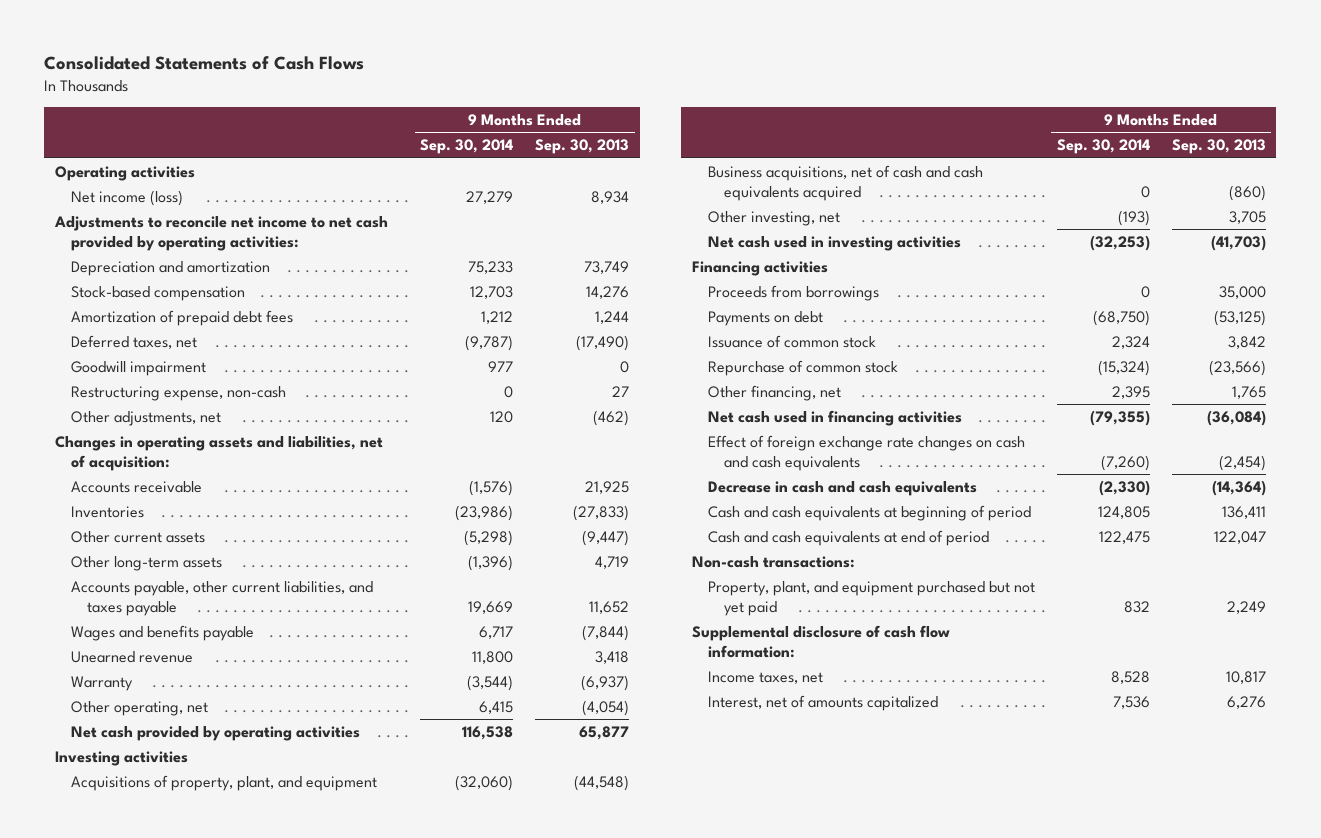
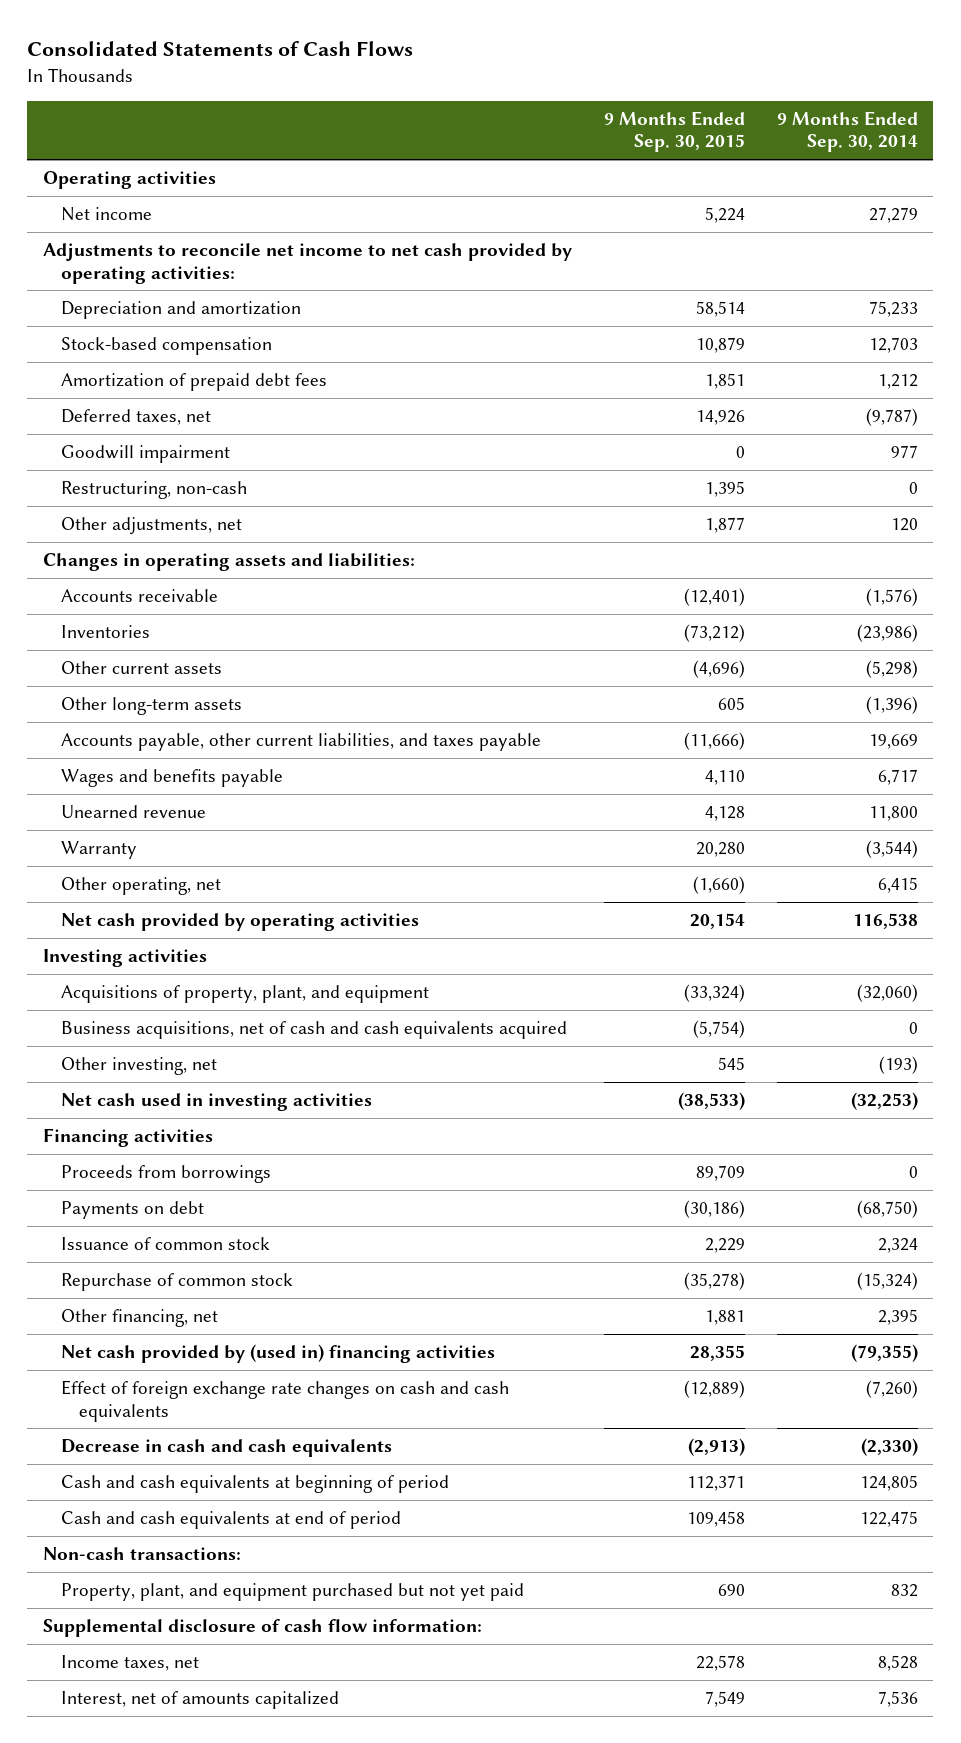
- | 9 Months Ended Sep. 30, 2014 | 9 Months Ended Sep. 30, 2013
+ | 9 Months Ended Sep. 30, 2015 | 9 Months Ended Sep. 30, 2014
- Net income (loss) | 27,279 | 8,934
+ Net income | 5,224 | 27,279
- Restructuring expense, non-cash | 0 | 27
+ Restructuring, non-cash | 1,395 | 0
- Changes in operating assets and liabilities, net of acquisition:
+ Changes in operating assets and liabilities:
- Net cash used in financing activities | (79,355) | (36,084)
+ Net cash provided by (used in) financing activities | 28,355 | (79,355)

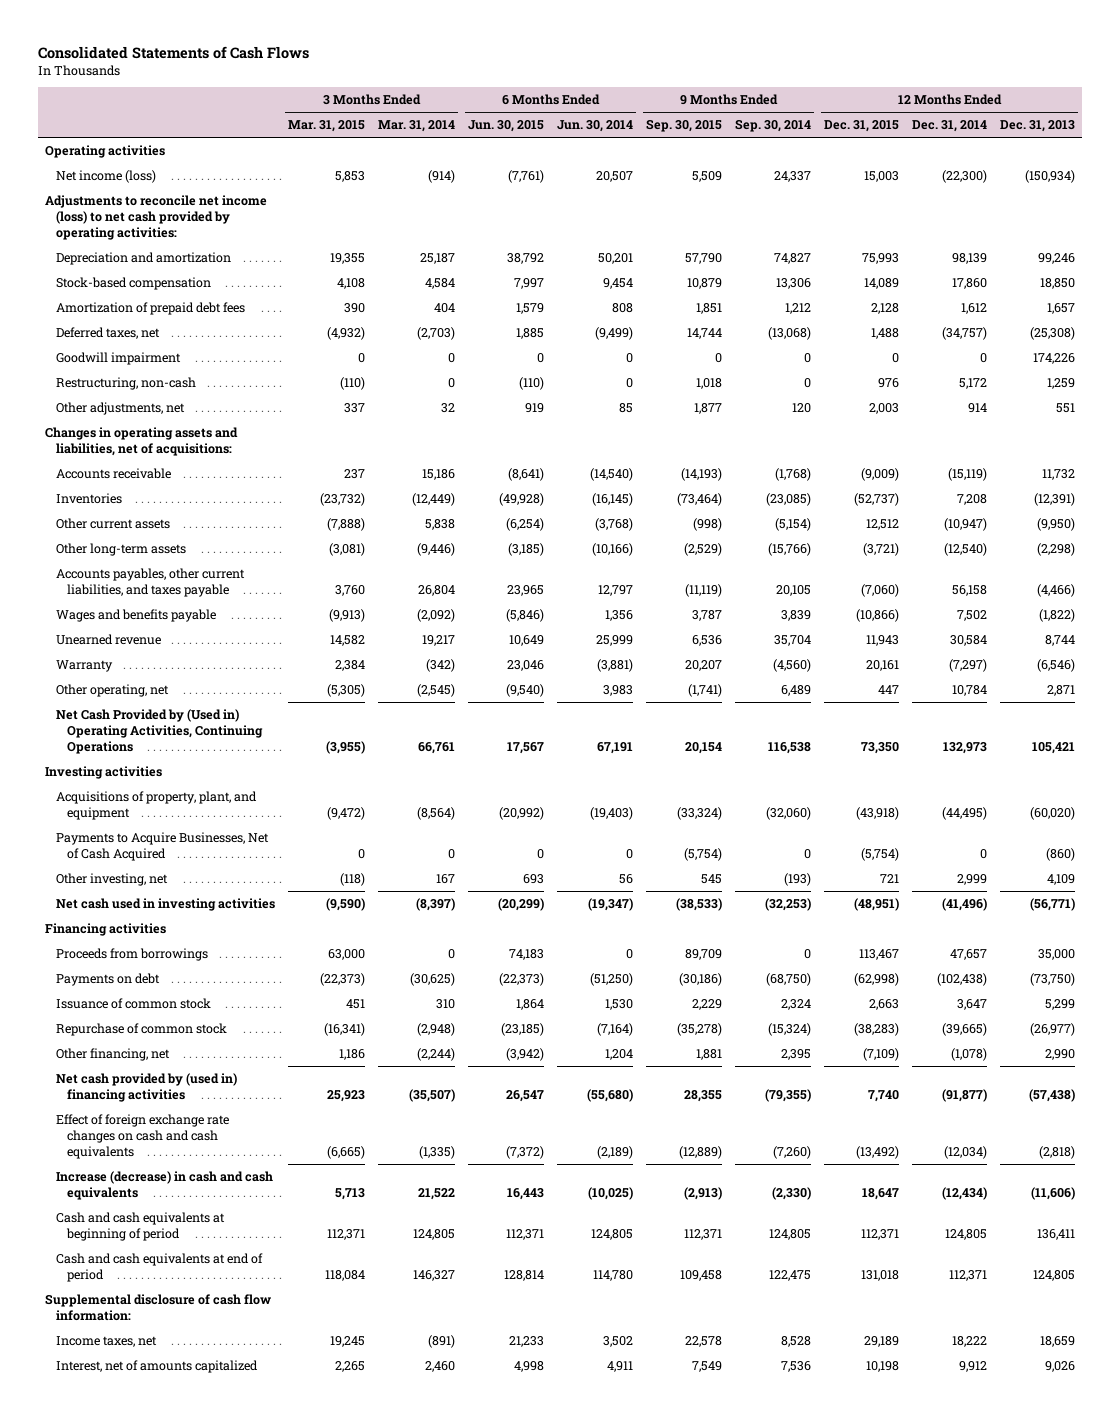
- | 9 Months Ended Sep. 30, 2015 | 9 Months Ended Sep. 30, 2014
+ | 3 Months Ended Mar. 31, 2015 | 3 Months Ended Mar. 31, 2014 | 6 Months Ended Jun. 30, 2015 | 6 Months Ended Jun. 30, 2014 | 9 Months Ended Sep. 30, 2015 | 9 Months Ended Sep. 30, 2014 | 12 Months Ended Dec. 31, 2015 | 12 Months Ended Dec. 31, 2014 | 12 Months Ended Dec. 31, 2013
- Net income | 5,224 | 27,279
- Adjustments to reconcile net income to net cash provided by operating activities:
- Depreciation and amortization | 58,514 | 75,233
- Stock-based compensation | 10,879 | 12,703
+ Net income (loss) | 5,853 | (914) | (7,761) | 20,507 | 5,509 | 24,337 | 15,003 | (22,300) | (150,934)
+ Adjustments to reconcile net income (loss) to net cash provided by operating activities:
+ Depreciation and amortization | 19,355 | 25,187 | 38,792 | 50,201 | 57,790 | 74,827 | 75,993 | 98,139 | 99,246
+ Stock-based compensation | 4,108 | 4,584 | 7,997 | 9,454 | 10,879 | 13,306 | 14,089 | 17,860 | 18,850
- Deferred taxes, net | 14,926 | (9,787)
- Goodwill impairment | 0 | 977
- Restructuring, non-cash | 1,395 | 0
+ Deferred taxes, net | (4,932) | (2,703) | 1,885 | (9,499) | 14,744 | (13,068) | 1,488 | (34,757) | (25,308)
+ Goodwill impairment | 0 | 0 | 0 | 0 | 0 | 0 | 0 | 0 | 174,226
+ Restructuring, non-cash | (110) | 0 | (110) | 0 | 1,018 | 0 | 976 | 5,172 | 1,259
- Changes in operating assets and liabilities:
- Accounts receivable | (12,401) | (1,576)
- Inventories | (73,212) | (23,986)
- Other current assets | (4,696) | (5,298)
- Other long-term assets | 605 | (1,396)
- Accounts payable, other current liabilities, and taxes payable | (11,666) | 19,669
- Wages and benefits payable | 4,110 | 6,717
- Unearned revenue | 4,128 | 11,800
- Warranty | 20,280 | (3,544)
- Other operating, net | (1,660) | 6,415
- Net cash provided by operating activities | 20,154 | 116,538
+ Changes in operating assets and liabilities, net of acquisitions:
+ Accounts receivable | 237 | 15,186 | (8,641) | (14,540) | (14,193) | (1,768) | (9,009) | (15,119) | 11,732
+ Inventories | (23,732) | (12,449) | (49,928) | (16,145) | (73,464) | (23,085) | (52,737) | 7,208 | (12,391)
+ Other current assets | (7,888) | 5,838 | (6,254) | (3,768) | (998) | (5,154) | 12,512 | (10,947) | (9,950)
+ Other long-term assets | (3,081) | (9,446) | (3,185) | (10,166) | (2,529) | (15,766) | (3,721) | (12,540) | (2,298)
+ Accounts payables, other current liabilities, and taxes payable | 3,760 | 26,804 | 23,965 | 12,797 | (11,119) | 20,105 | (7,060) | 56,158 | (4,466)
+ Wages and benefits payable | (9,913) | (2,092) | (5,846) | 1,356 | 3,787 | 3,839 | (10,866) | 7,502 | (1,822)
+ Unearned revenue | 14,582 | 19,217 | 10,649 | 25,999 | 6,536 | 35,704 | 11,943 | 30,584 | 8,744
+ Warranty | 2,384 | (342) | 23,046 | (3,881) | 20,207 | (4,560) | 20,161 | (7,297) | (6,546)
+ Other operating, net | (5,305) | (2,545) | (9,540) | 3,983 | (1,741) | 6,489 | 447 | 10,784 | 2,871
+ Net Cash Provided by (Used in) Operating Activities, Continuing Operations | (3,955) | 66,761 | 17,567 | 67,191 | 20,154 | 116,538 | 73,350 | 132,973 | 105,421
- Business acquisitions, net of cash and cash equivalents acquired | (5,754) | 0
+ Payments to Acquire Businesses, Net of Cash Acquired | 0 | 0 | 0 | 0 | (5,754) | 0 | (5,754) | 0 | (860)
- Decrease in cash and cash equivalents | (2,913) | (2,330)
+ Increase (decrease) in cash and cash equivalents | 5,713 | 21,522 | 16,443 | (10,025) | (2,913) | (2,330) | 18,647 | (12,434) | (11,606)
- Non-cash transactions:
- Property, plant, and equipment purchased but not yet paid | 690 | 832

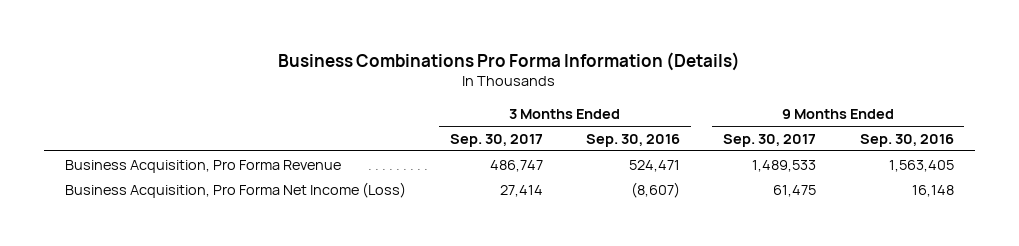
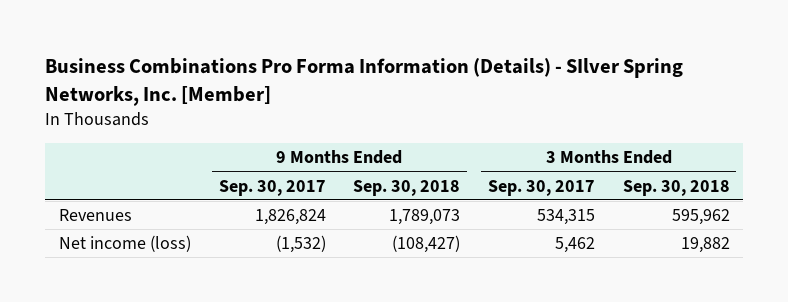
- Business Combinations Pro Forma Information (Details)
+ Business Combinations Pro Forma Information (Details) - SIlver Spring Networks, Inc. [Member]
- | 3 Months Ended Sep. 30, 2017 | 3 Months Ended Sep. 30, 2016 | 9 Months Ended Sep. 30, 2017 | 9 Months Ended Sep. 30, 2016
+ | 9 Months Ended Sep. 30, 2017 | 9 Months Ended Sep. 30, 2018 | 3 Months Ended Sep. 30, 2017 | 3 Months Ended Sep. 30, 2018
- Business Acquisition, Pro Forma Revenue | 486,747 | 524,471 | 1,489,533 | 1,563,405
- Business Acquisition, Pro Forma Net Income (Loss) | 27,414 | (8,607) | 61,475 | 16,148
+ Revenues | 1,826,824 | 1,789,073 | 534,315 | 595,962
+ Net income (loss) | (1,532) | (108,427) | 5,462 | 19,882

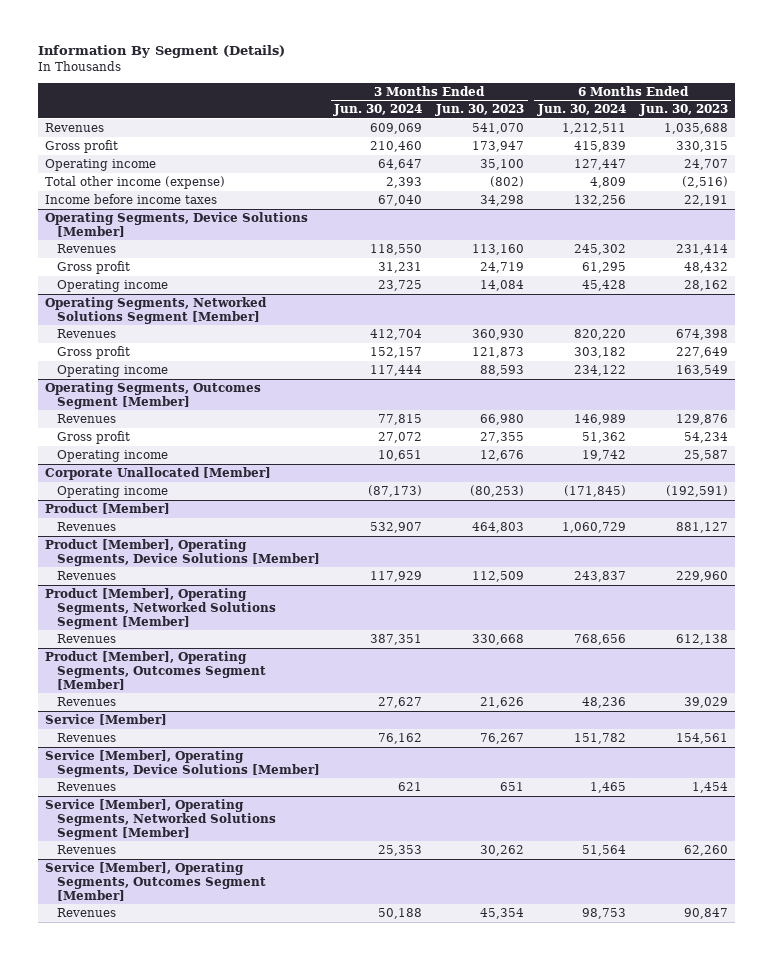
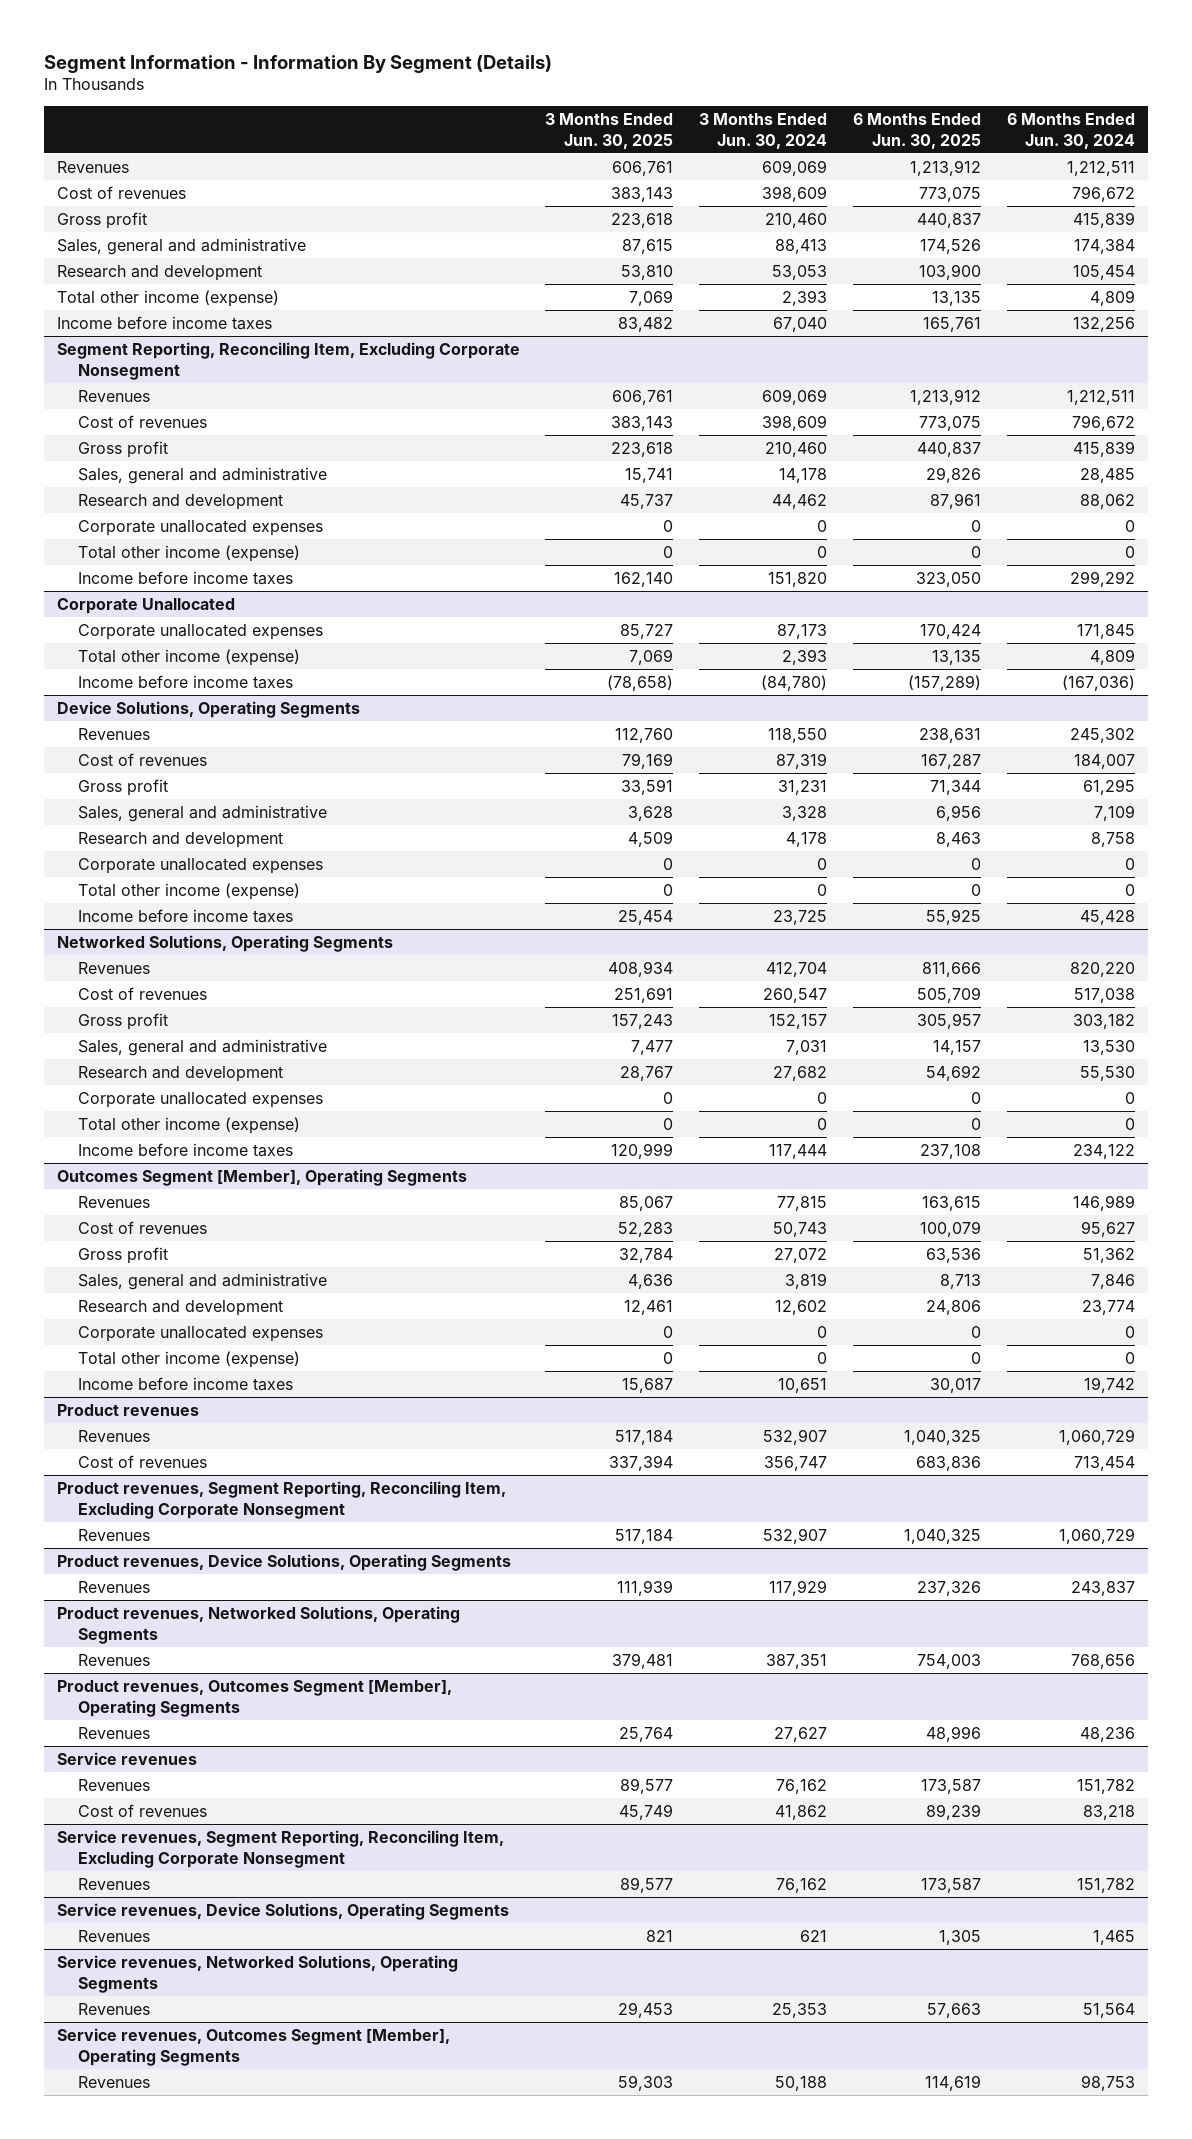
- Information By Segment (Details)
+ Segment Information - Information By Segment (Details)
- | 3 Months Ended Jun. 30, 2024 | 3 Months Ended Jun. 30, 2023 | 6 Months Ended Jun. 30, 2024 | 6 Months Ended Jun. 30, 2023
+ | 3 Months Ended Jun. 30, 2025 | 3 Months Ended Jun. 30, 2024 | 6 Months Ended Jun. 30, 2025 | 6 Months Ended Jun. 30, 2024
+ Cost of revenues | 383,143 | 398,609 | 773,075 | 796,672
- Operating income | 64,647 | 35,100 | 127,447 | 24,707
+ Sales, general and administrative | 87,615 | 88,413 | 174,526 | 174,384
+ Research and development | 53,810 | 53,053 | 103,900 | 105,454
- Operating Segments, Device Solutions [Member]
+ Segment Reporting, Reconciling Item, Excluding Corporate Nonsegment
+ Revenues | 606,761 | 609,069 | 1,213,912 | 1,212,511
+ Cost of revenues | 383,143 | 398,609 | 773,075 | 796,672
+ Gross profit | 223,618 | 210,460 | 440,837 | 415,839
+ Sales, general and administrative | 15,741 | 14,178 | 29,826 | 28,485
+ Research and development | 45,737 | 44,462 | 87,961 | 88,062
+ Corporate unallocated expenses | 0 | 0 | 0 | 0
+ Total other income (expense) | 0 | 0 | 0 | 0
+ Income before income taxes | 162,140 | 151,820 | 323,050 | 299,292
+ Corporate Unallocated
+ Corporate unallocated expenses | 85,727 | 87,173 | 170,424 | 171,845
+ Total other income (expense) | 7,069 | 2,393 | 13,135 | 4,809
+ Income before income taxes | (78,658) | (84,780) | (157,289) | (167,036)
+ Device Solutions, Operating Segments
+ Cost of revenues | 79,169 | 87,319 | 167,287 | 184,007
- Operating income | 23,725 | 14,084 | 45,428 | 28,162
- Operating Segments, Networked Solutions Segment [Member]
+ Sales, general and administrative | 3,628 | 3,328 | 6,956 | 7,109
+ Research and development | 4,509 | 4,178 | 8,463 | 8,758
+ Corporate unallocated expenses | 0 | 0 | 0 | 0
+ Total other income (expense) | 0 | 0 | 0 | 0
+ Income before income taxes | 25,454 | 23,725 | 55,925 | 45,428
+ Networked Solutions, Operating Segments
+ Cost of revenues | 251,691 | 260,547 | 505,709 | 517,038
- Operating income | 117,444 | 88,593 | 234,122 | 163,549
- Operating Segments, Outcomes Segment [Member]
+ Sales, general and administrative | 7,477 | 7,031 | 14,157 | 13,530
+ Research and development | 28,767 | 27,682 | 54,692 | 55,530
+ Corporate unallocated expenses | 0 | 0 | 0 | 0
+ Total other income (expense) | 0 | 0 | 0 | 0
+ Income before income taxes | 120,999 | 117,444 | 237,108 | 234,122
+ Outcomes Segment [Member], Operating Segments
+ Cost of revenues | 52,283 | 50,743 | 100,079 | 95,627
- Operating income | 10,651 | 12,676 | 19,742 | 25,587
- Corporate Unallocated [Member]
- Operating income | (87,173) | (80,253) | (171,845) | (192,591)
- Product [Member]
+ Sales, general and administrative | 4,636 | 3,819 | 8,713 | 7,846
+ Research and development | 12,461 | 12,602 | 24,806 | 23,774
+ Corporate unallocated expenses | 0 | 0 | 0 | 0
+ Total other income (expense) | 0 | 0 | 0 | 0
+ Income before income taxes | 15,687 | 10,651 | 30,017 | 19,742
+ Product revenues
- Product [Member], Operating Segments, Device Solutions [Member]
+ Cost of revenues | 337,394 | 356,747 | 683,836 | 713,454
+ Product revenues, Segment Reporting, Reconciling Item, Excluding Corporate Nonsegment
+ Revenues | 517,184 | 532,907 | 1,040,325 | 1,060,729
+ Product revenues, Device Solutions, Operating Segments
- Product [Member], Operating Segments, Networked Solutions Segment [Member]
+ Product revenues, Networked Solutions, Operating Segments
- Product [Member], Operating Segments, Outcomes Segment [Member]
+ Product revenues, Outcomes Segment [Member], Operating Segments
- Service [Member]
+ Service revenues
- Service [Member], Operating Segments, Device Solutions [Member]
+ Cost of revenues | 45,749 | 41,862 | 89,239 | 83,218
+ Service revenues, Segment Reporting, Reconciling Item, Excluding Corporate Nonsegment
+ Revenues | 89,577 | 76,162 | 173,587 | 151,782
+ Service revenues, Device Solutions, Operating Segments
- Service [Member], Operating Segments, Networked Solutions Segment [Member]
+ Service revenues, Networked Solutions, Operating Segments
- Service [Member], Operating Segments, Outcomes Segment [Member]
+ Service revenues, Outcomes Segment [Member], Operating Segments

